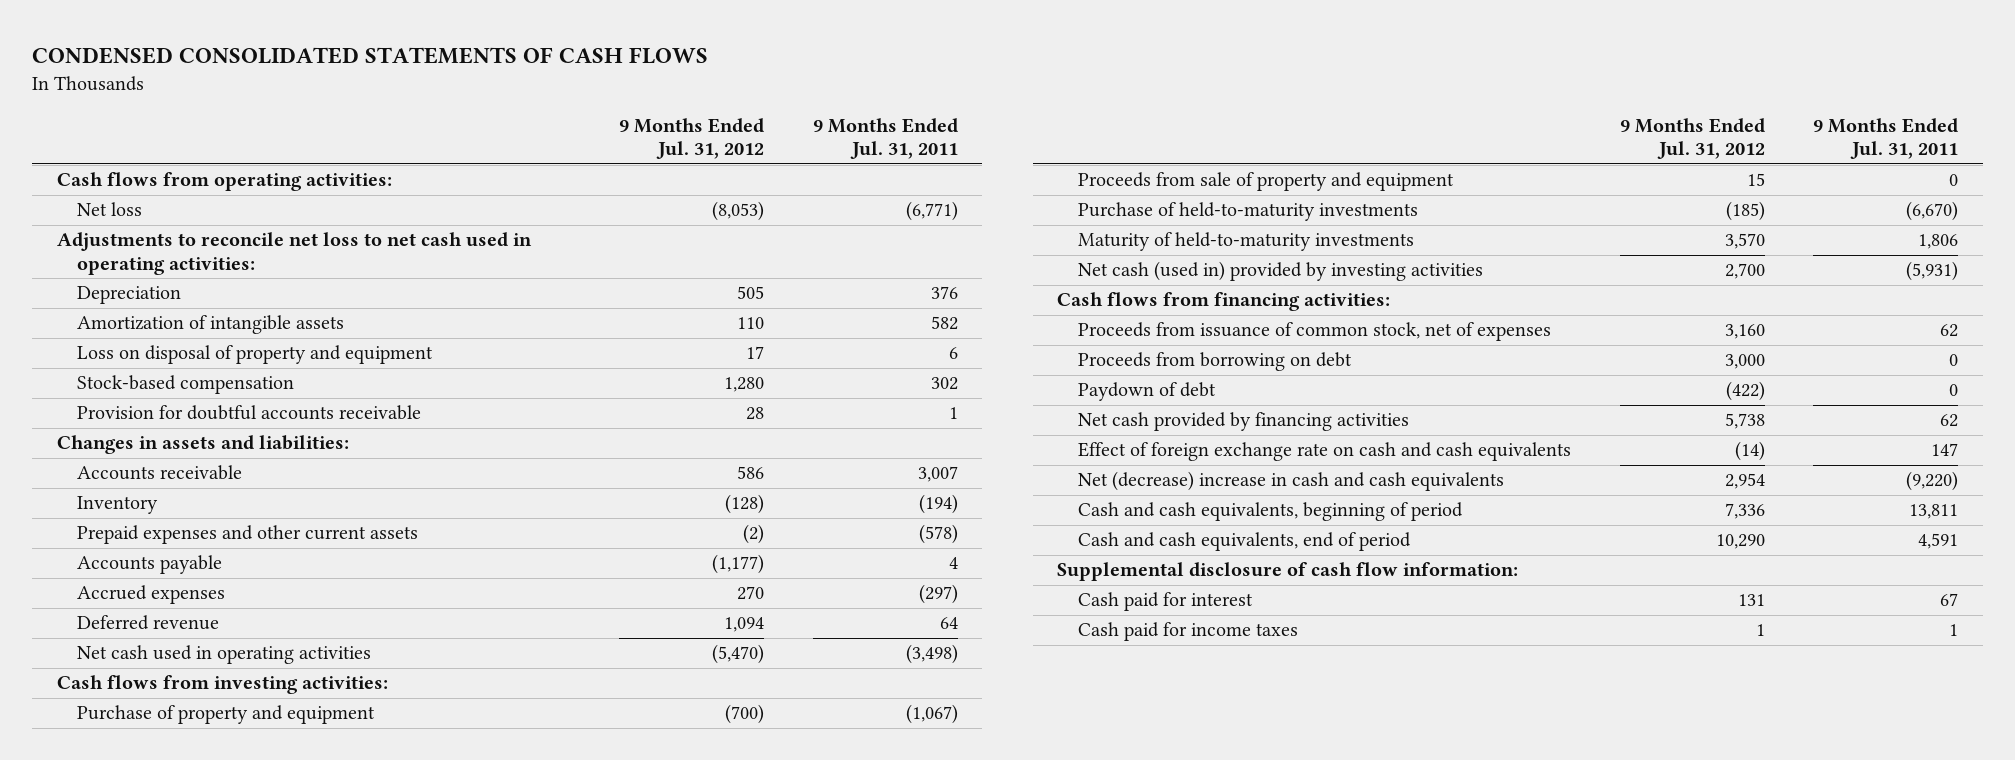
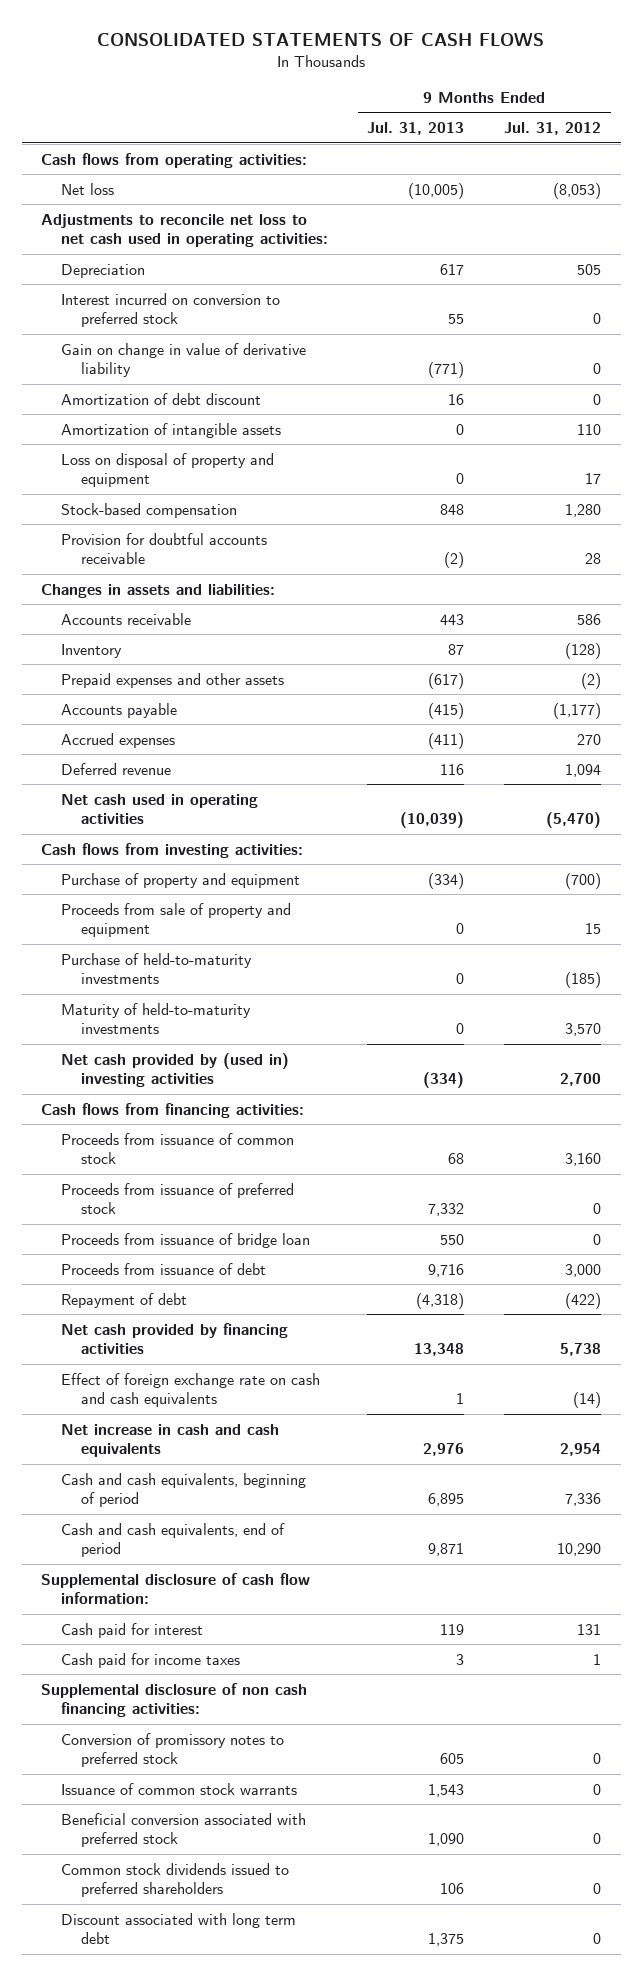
- CONDENSED CONSOLIDATED STATEMENTS OF CASH FLOWS
+ CONSOLIDATED STATEMENTS OF CASH FLOWS
- | 9 Months Ended Jul. 31, 2012 | 9 Months Ended Jul. 31, 2011
+ | 9 Months Ended Jul. 31, 2013 | 9 Months Ended Jul. 31, 2012
+ Interest incurred on conversion to preferred stock | 55 | 0
+ Gain on change in value of derivative liability | (771) | 0
+ Amortization of debt discount | 16 | 0
- Prepaid expenses and other current assets | (2) | (578)
+ Prepaid expenses and other assets | (617) | (2)
- Net cash (used in) provided by investing activities | 2,700 | (5,931)
+ Net cash provided by (used in) investing activities | (334) | 2,700
- Proceeds from issuance of common stock, net of expenses | 3,160 | 62
- Proceeds from borrowing on debt | 3,000 | 0
- Paydown of debt | (422) | 0
+ Proceeds from issuance of common stock | 68 | 3,160
+ Proceeds from issuance of preferred stock | 7,332 | 0
+ Proceeds from issuance of bridge loan | 550 | 0
+ Proceeds from issuance of debt | 9,716 | 3,000
+ Repayment of debt | (4,318) | (422)
- Net (decrease) increase in cash and cash equivalents | 2,954 | (9,220)
+ Net increase in cash and cash equivalents | 2,976 | 2,954
+ Supplemental disclosure of non cash financing activities:
+ Conversion of promissory notes to preferred stock | 605 | 0
+ Issuance of common stock warrants | 1,543 | 0
+ Beneficial conversion associated with preferred stock | 1,090 | 0
+ Common stock dividends issued to preferred shareholders | 106 | 0
+ Discount associated with long term debt | 1,375 | 0

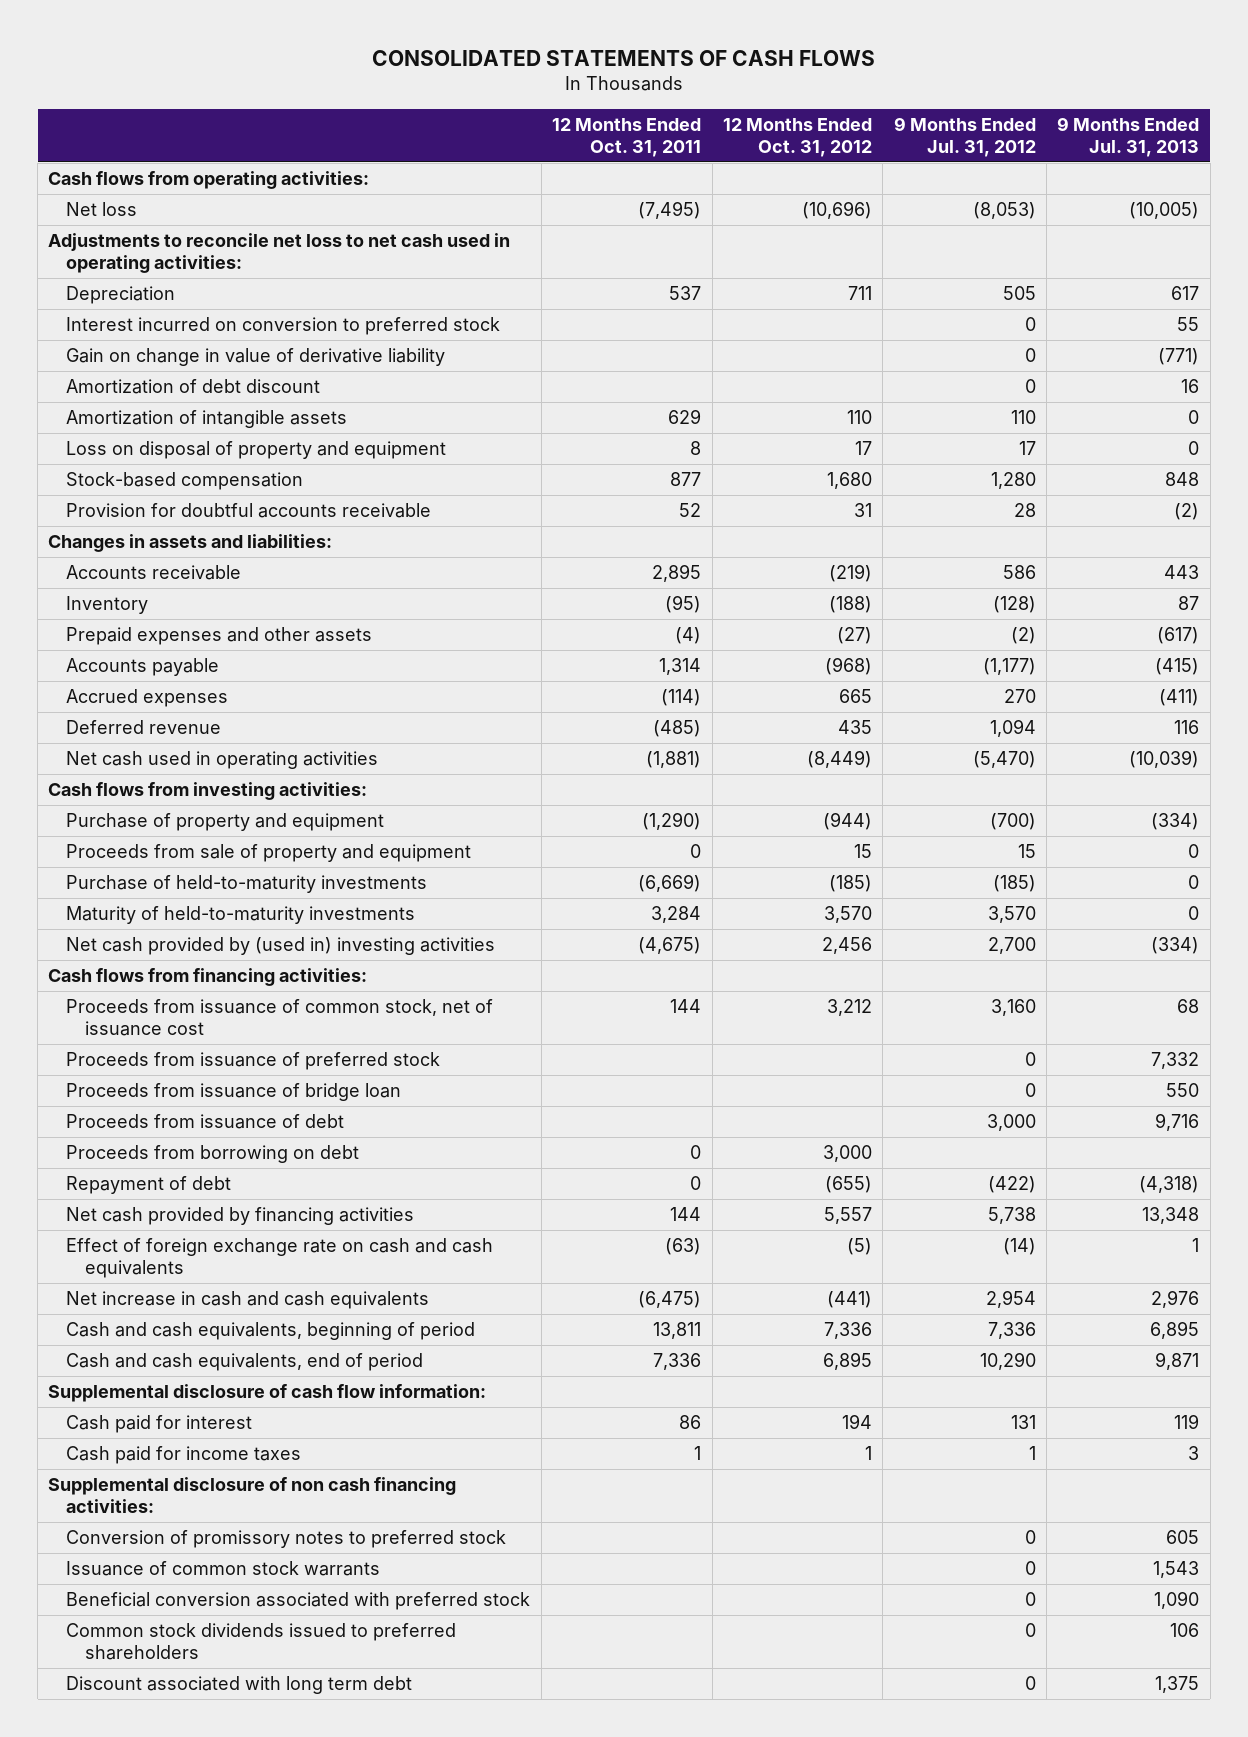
- | 9 Months Ended Jul. 31, 2013 | 9 Months Ended Jul. 31, 2012
+ | 12 Months Ended Oct. 31, 2011 | 12 Months Ended Oct. 31, 2012 | 9 Months Ended Jul. 31, 2012 | 9 Months Ended Jul. 31, 2013
- Proceeds from issuance of common stock | 68 | 3,160
+ Proceeds from issuance of common stock, net of issuance cost | 144 | 3,212 | 3,160 | 68
+ Proceeds from borrowing on debt | 0 | 3,000 | |

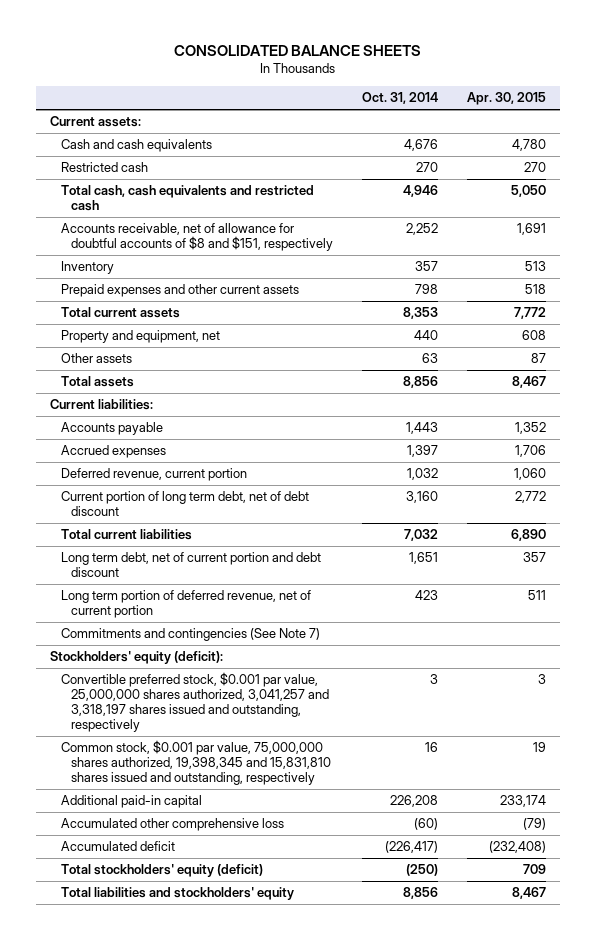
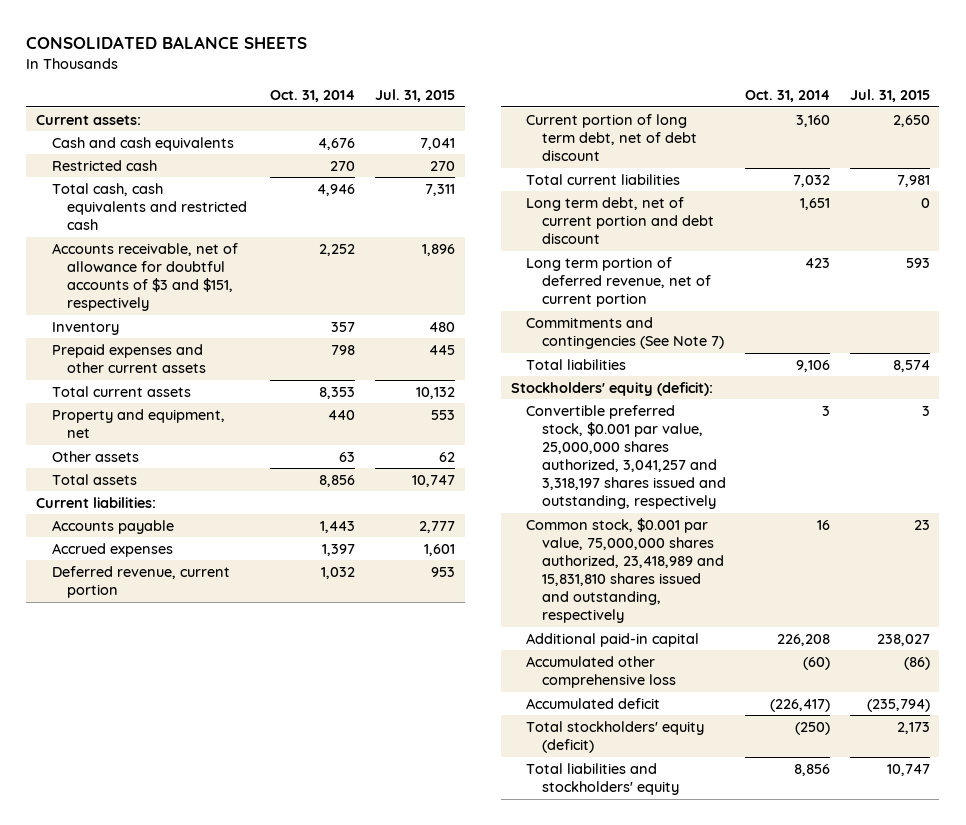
- | Oct. 31, 2014 | Apr. 30, 2015
+ | Oct. 31, 2014 | Jul. 31, 2015
- Accounts receivable, net of allowance for doubtful accounts of $8 and $151, respectively | 2,252 | 1,691
+ Accounts receivable, net of allowance for doubtful accounts of $3 and $151, respectively | 2,252 | 1,896
+ Total liabilities | 9,106 | 8,574
- Common stock, $0.001 par value, 75,000,000 shares authorized, 19,398,345 and 15,831,810 shares issued and outstanding, respectively | 16 | 19
+ Common stock, $0.001 par value, 75,000,000 shares authorized, 23,418,989 and 15,831,810 shares issued and outstanding, respectively | 16 | 23

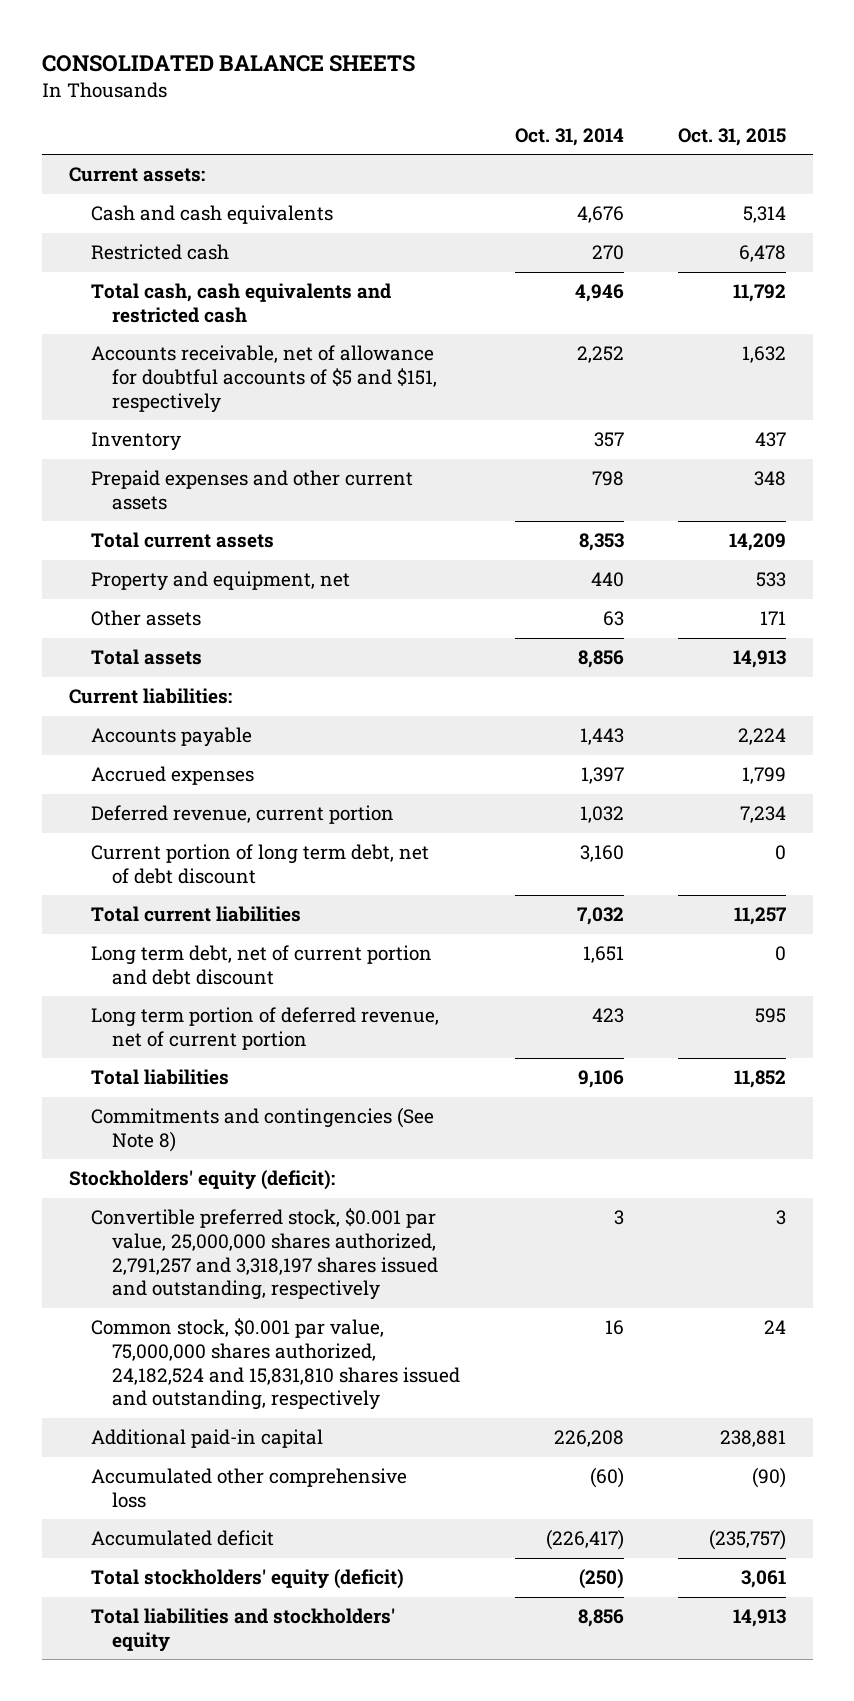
- | Oct. 31, 2014 | Jul. 31, 2015
+ | Oct. 31, 2014 | Oct. 31, 2015
- Accounts receivable, net of allowance for doubtful accounts of $3 and $151, respectively | 2,252 | 1,896
+ Accounts receivable, net of allowance for doubtful accounts of $5 and $151, respectively | 2,252 | 1,632
- Commitments and contingencies (See Note 7)
+ Commitments and contingencies (See Note 8)
- Convertible preferred stock, $0.001 par value, 25,000,000 shares authorized, 3,041,257 and 3,318,197 shares issued and outstanding, respectively | 3 | 3
- Common stock, $0.001 par value, 75,000,000 shares authorized, 23,418,989 and 15,831,810 shares issued and outstanding, respectively | 16 | 23
+ Convertible preferred stock, $0.001 par value, 25,000,000 shares authorized, 2,791,257 and 3,318,197 shares issued and outstanding, respectively | 3 | 3
+ Common stock, $0.001 par value, 75,000,000 shares authorized, 24,182,524 and 15,831,810 shares issued and outstanding, respectively | 16 | 24

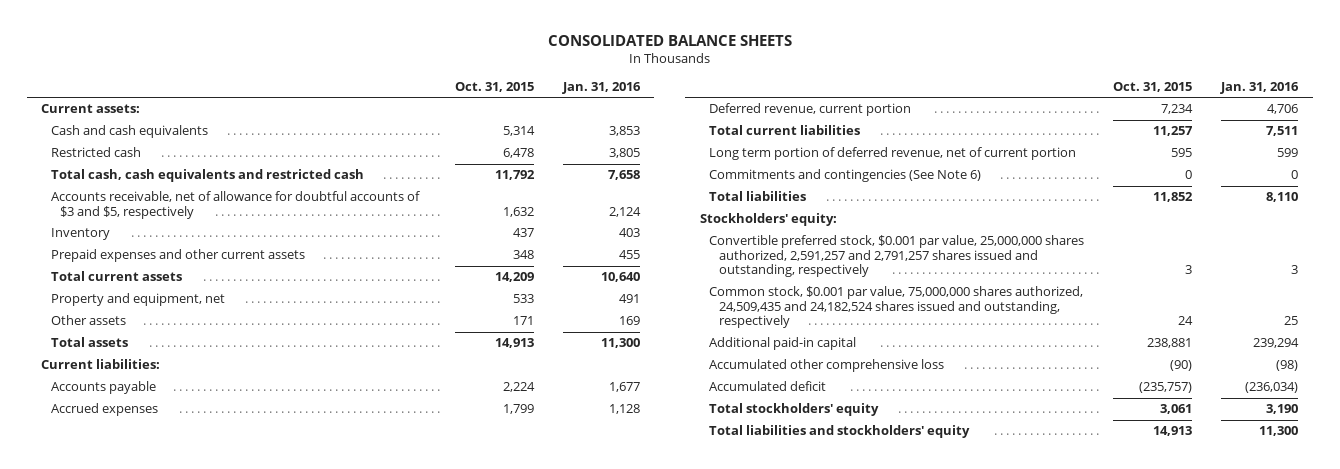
- | Oct. 31, 2014 | Oct. 31, 2015
+ | Oct. 31, 2015 | Jan. 31, 2016
- Accounts receivable, net of allowance for doubtful accounts of $5 and $151, respectively | 2,252 | 1,632
+ Accounts receivable, net of allowance for doubtful accounts of $3 and $5, respectively | 1,632 | 2,124
- Current portion of long term debt, net of debt discount | 3,160 | 0
- Long term debt, net of current portion and debt discount | 1,651 | 0
+ Commitments and contingencies (See Note 6) | 0 | 0
- Commitments and contingencies (See Note 8)
- Stockholders' equity (deficit):
- Convertible preferred stock, $0.001 par value, 25,000,000 shares authorized, 2,791,257 and 3,318,197 shares issued and outstanding, respectively | 3 | 3
- Common stock, $0.001 par value, 75,000,000 shares authorized, 24,182,524 and 15,831,810 shares issued and outstanding, respectively | 16 | 24
+ Stockholders' equity:
+ Convertible preferred stock, $0.001 par value, 25,000,000 shares authorized, 2,591,257 and 2,791,257 shares issued and outstanding, respectively | 3 | 3
+ Common stock, $0.001 par value, 75,000,000 shares authorized, 24,509,435 and 24,182,524 shares issued and outstanding, respectively | 24 | 25
- Total stockholders' equity (deficit) | (250) | 3,061
+ Total stockholders' equity | 3,061 | 3,190

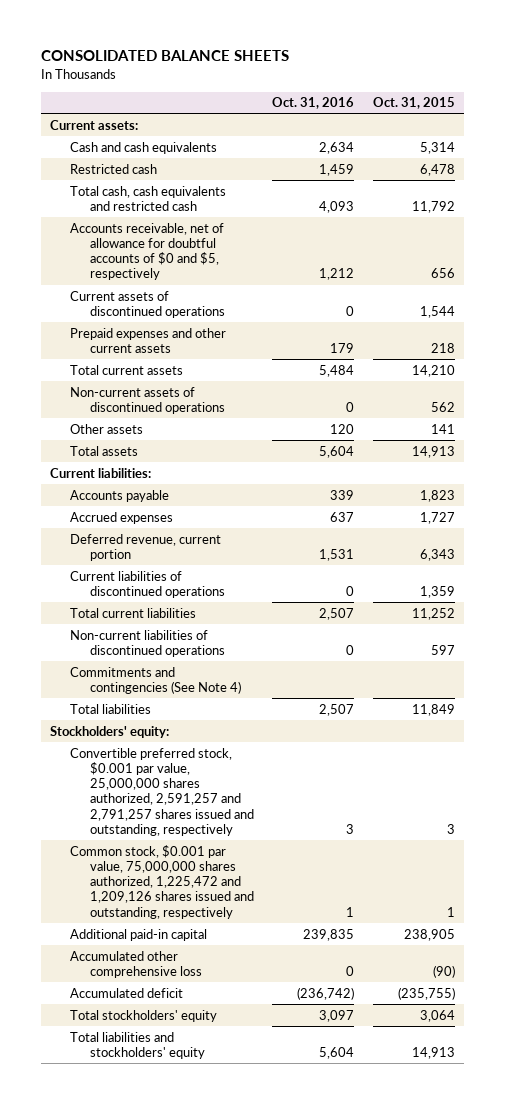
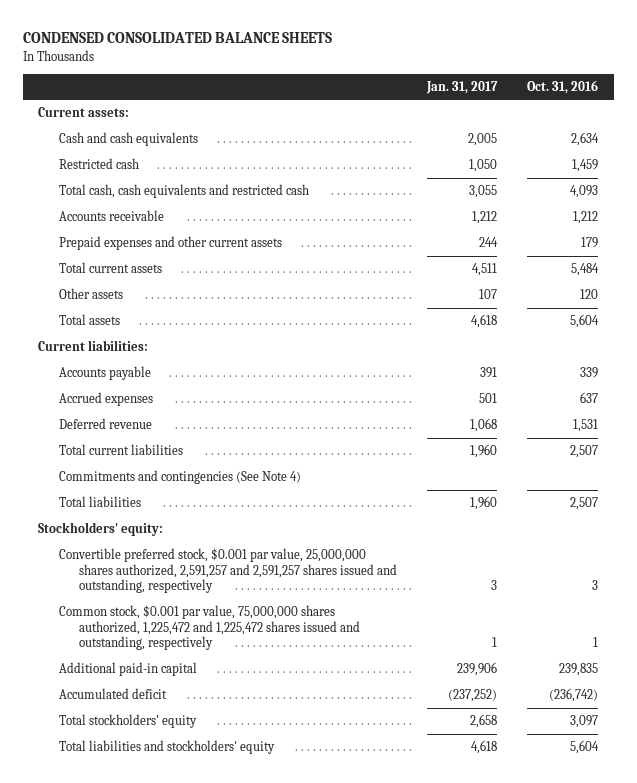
- CONSOLIDATED BALANCE SHEETS
+ CONDENSED CONSOLIDATED BALANCE SHEETS
- | Oct. 31, 2016 | Oct. 31, 2015
+ | Jan. 31, 2017 | Oct. 31, 2016
- Accounts receivable, net of allowance for doubtful accounts of $0 and $5, respectively | 1,212 | 656
- Current assets of discontinued operations | 0 | 1,544
+ Accounts receivable | 1,212 | 1,212
- Non-current assets of discontinued operations | 0 | 562
- Deferred revenue, current portion | 1,531 | 6,343
- Current liabilities of discontinued operations | 0 | 1,359
+ Deferred revenue | 1,068 | 1,531
- Non-current liabilities of discontinued operations | 0 | 597
- Convertible preferred stock, $0.001 par value, 25,000,000 shares authorized, 2,591,257 and 2,791,257 shares issued and outstanding, respectively | 3 | 3
- Common stock, $0.001 par value, 75,000,000 shares authorized, 1,225,472 and 1,209,126 shares issued and outstanding, respectively | 1 | 1
+ Convertible preferred stock, $0.001 par value, 25,000,000 shares authorized, 2,591,257 and 2,591,257 shares issued and outstanding, respectively | 3 | 3
+ Common stock, $0.001 par value, 75,000,000 shares authorized, 1,225,472 and 1,225,472 shares issued and outstanding, respectively | 1 | 1
- Accumulated other comprehensive loss | 0 | (90)

